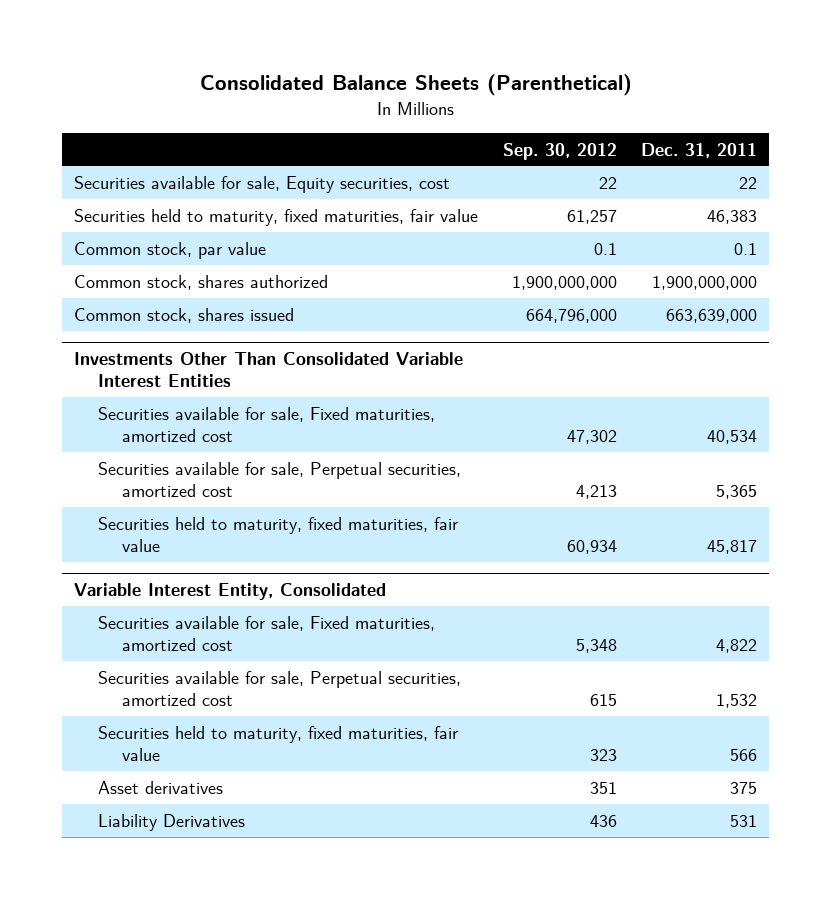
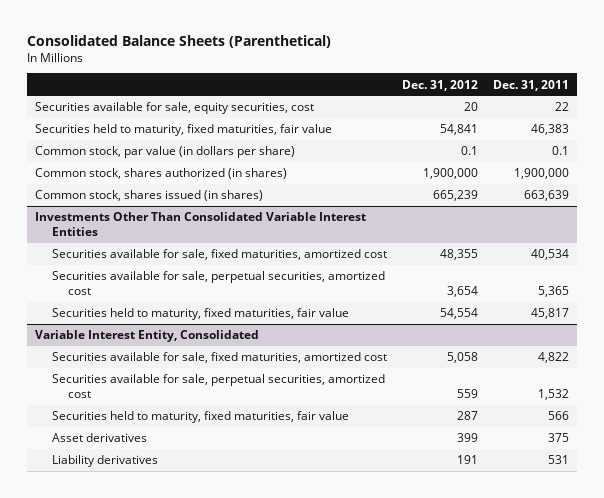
- | Sep. 30, 2012 | Dec. 31, 2011
+ | Dec. 31, 2012 | Dec. 31, 2011
- Securities available for sale, Equity securities, cost | 22 | 22
+ Securities available for sale, equity securities, cost | 20 | 22
- Common stock, par value | 0.1 | 0.1
- Common stock, shares authorized | 1,900,000,000 | 1,900,000,000
- Common stock, shares issued | 664,796,000 | 663,639,000
+ Common stock, par value (in dollars per share) | 0.1 | 0.1
+ Common stock, shares authorized (in shares) | 1,900,000 | 1,900,000
+ Common stock, shares issued (in shares) | 665,239 | 663,639
@ Investments Other Than Consolidated Variable Interest Entities
- Securities available for sale, Fixed maturities, amortized cost | 47,302 | 40,534
- Securities available for sale, Perpetual securities, amortized cost | 4,213 | 5,365
+ Securities available for sale, fixed maturities, amortized cost | 48,355 | 40,534
+ Securities available for sale, perpetual securities, amortized cost | 3,654 | 5,365
@ Variable Interest Entity, Consolidated
- Securities available for sale, Fixed maturities, amortized cost | 5,348 | 4,822
- Securities available for sale, Perpetual securities, amortized cost | 615 | 1,532
+ Securities available for sale, fixed maturities, amortized cost | 5,058 | 4,822
+ Securities available for sale, perpetual securities, amortized cost | 559 | 1,532
- Liability Derivatives | 436 | 531
+ Liability derivatives | 191 | 531

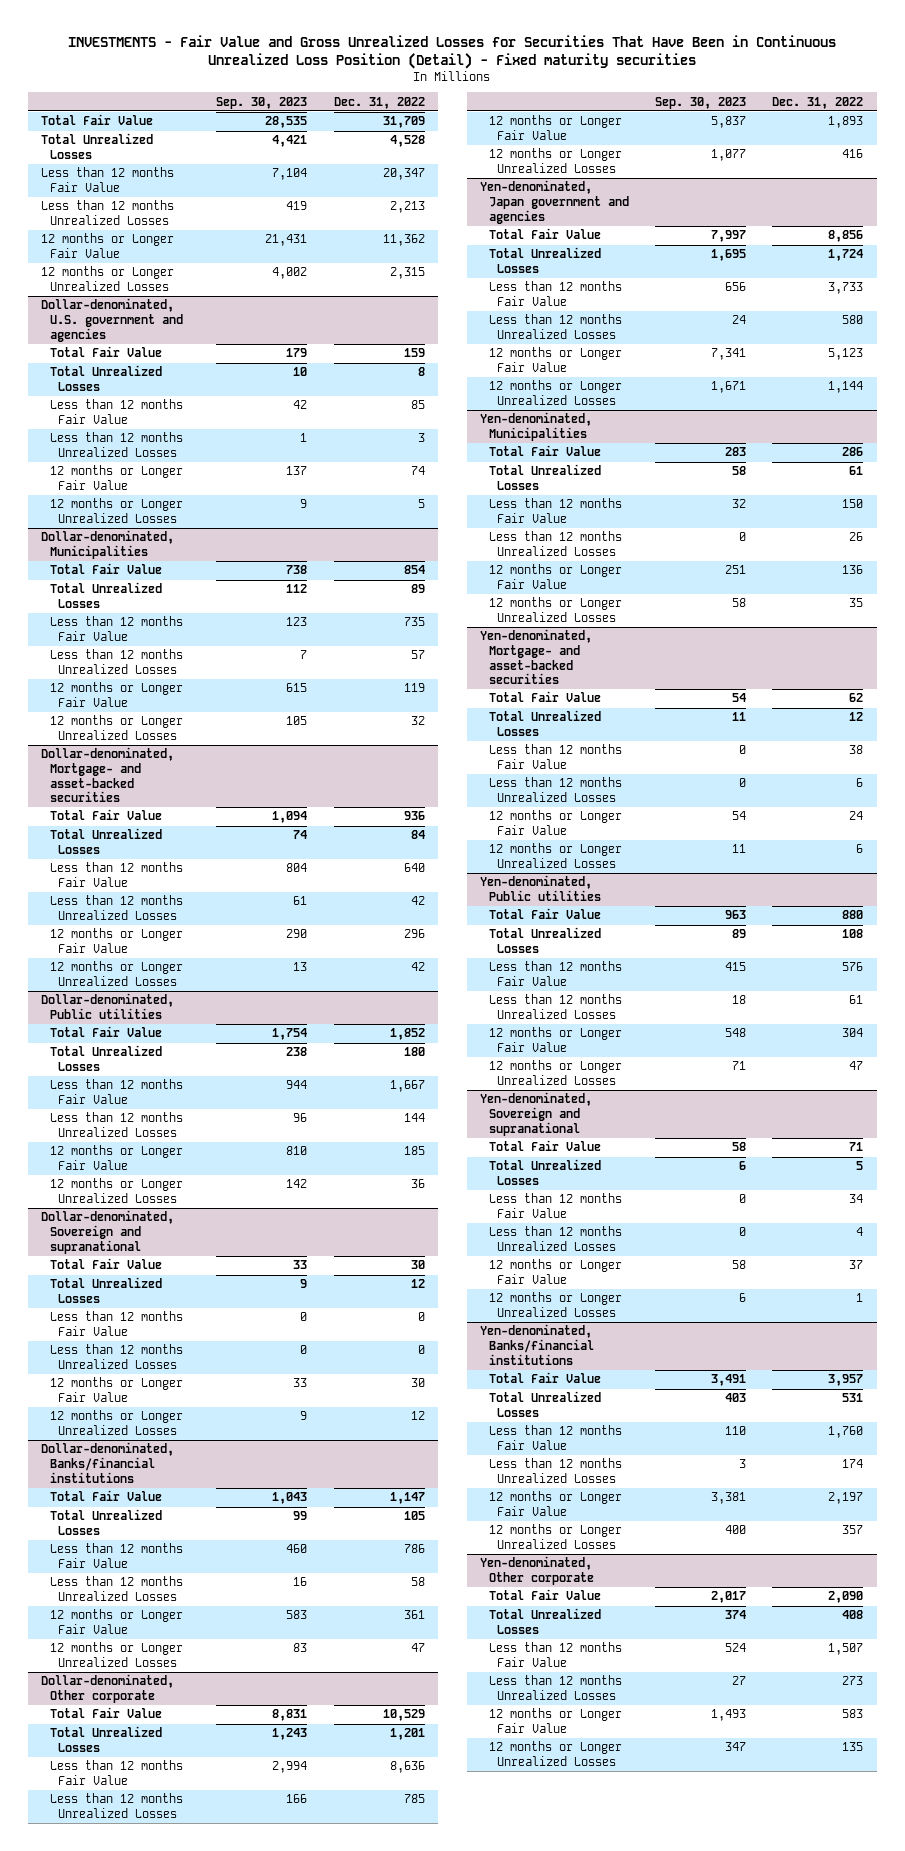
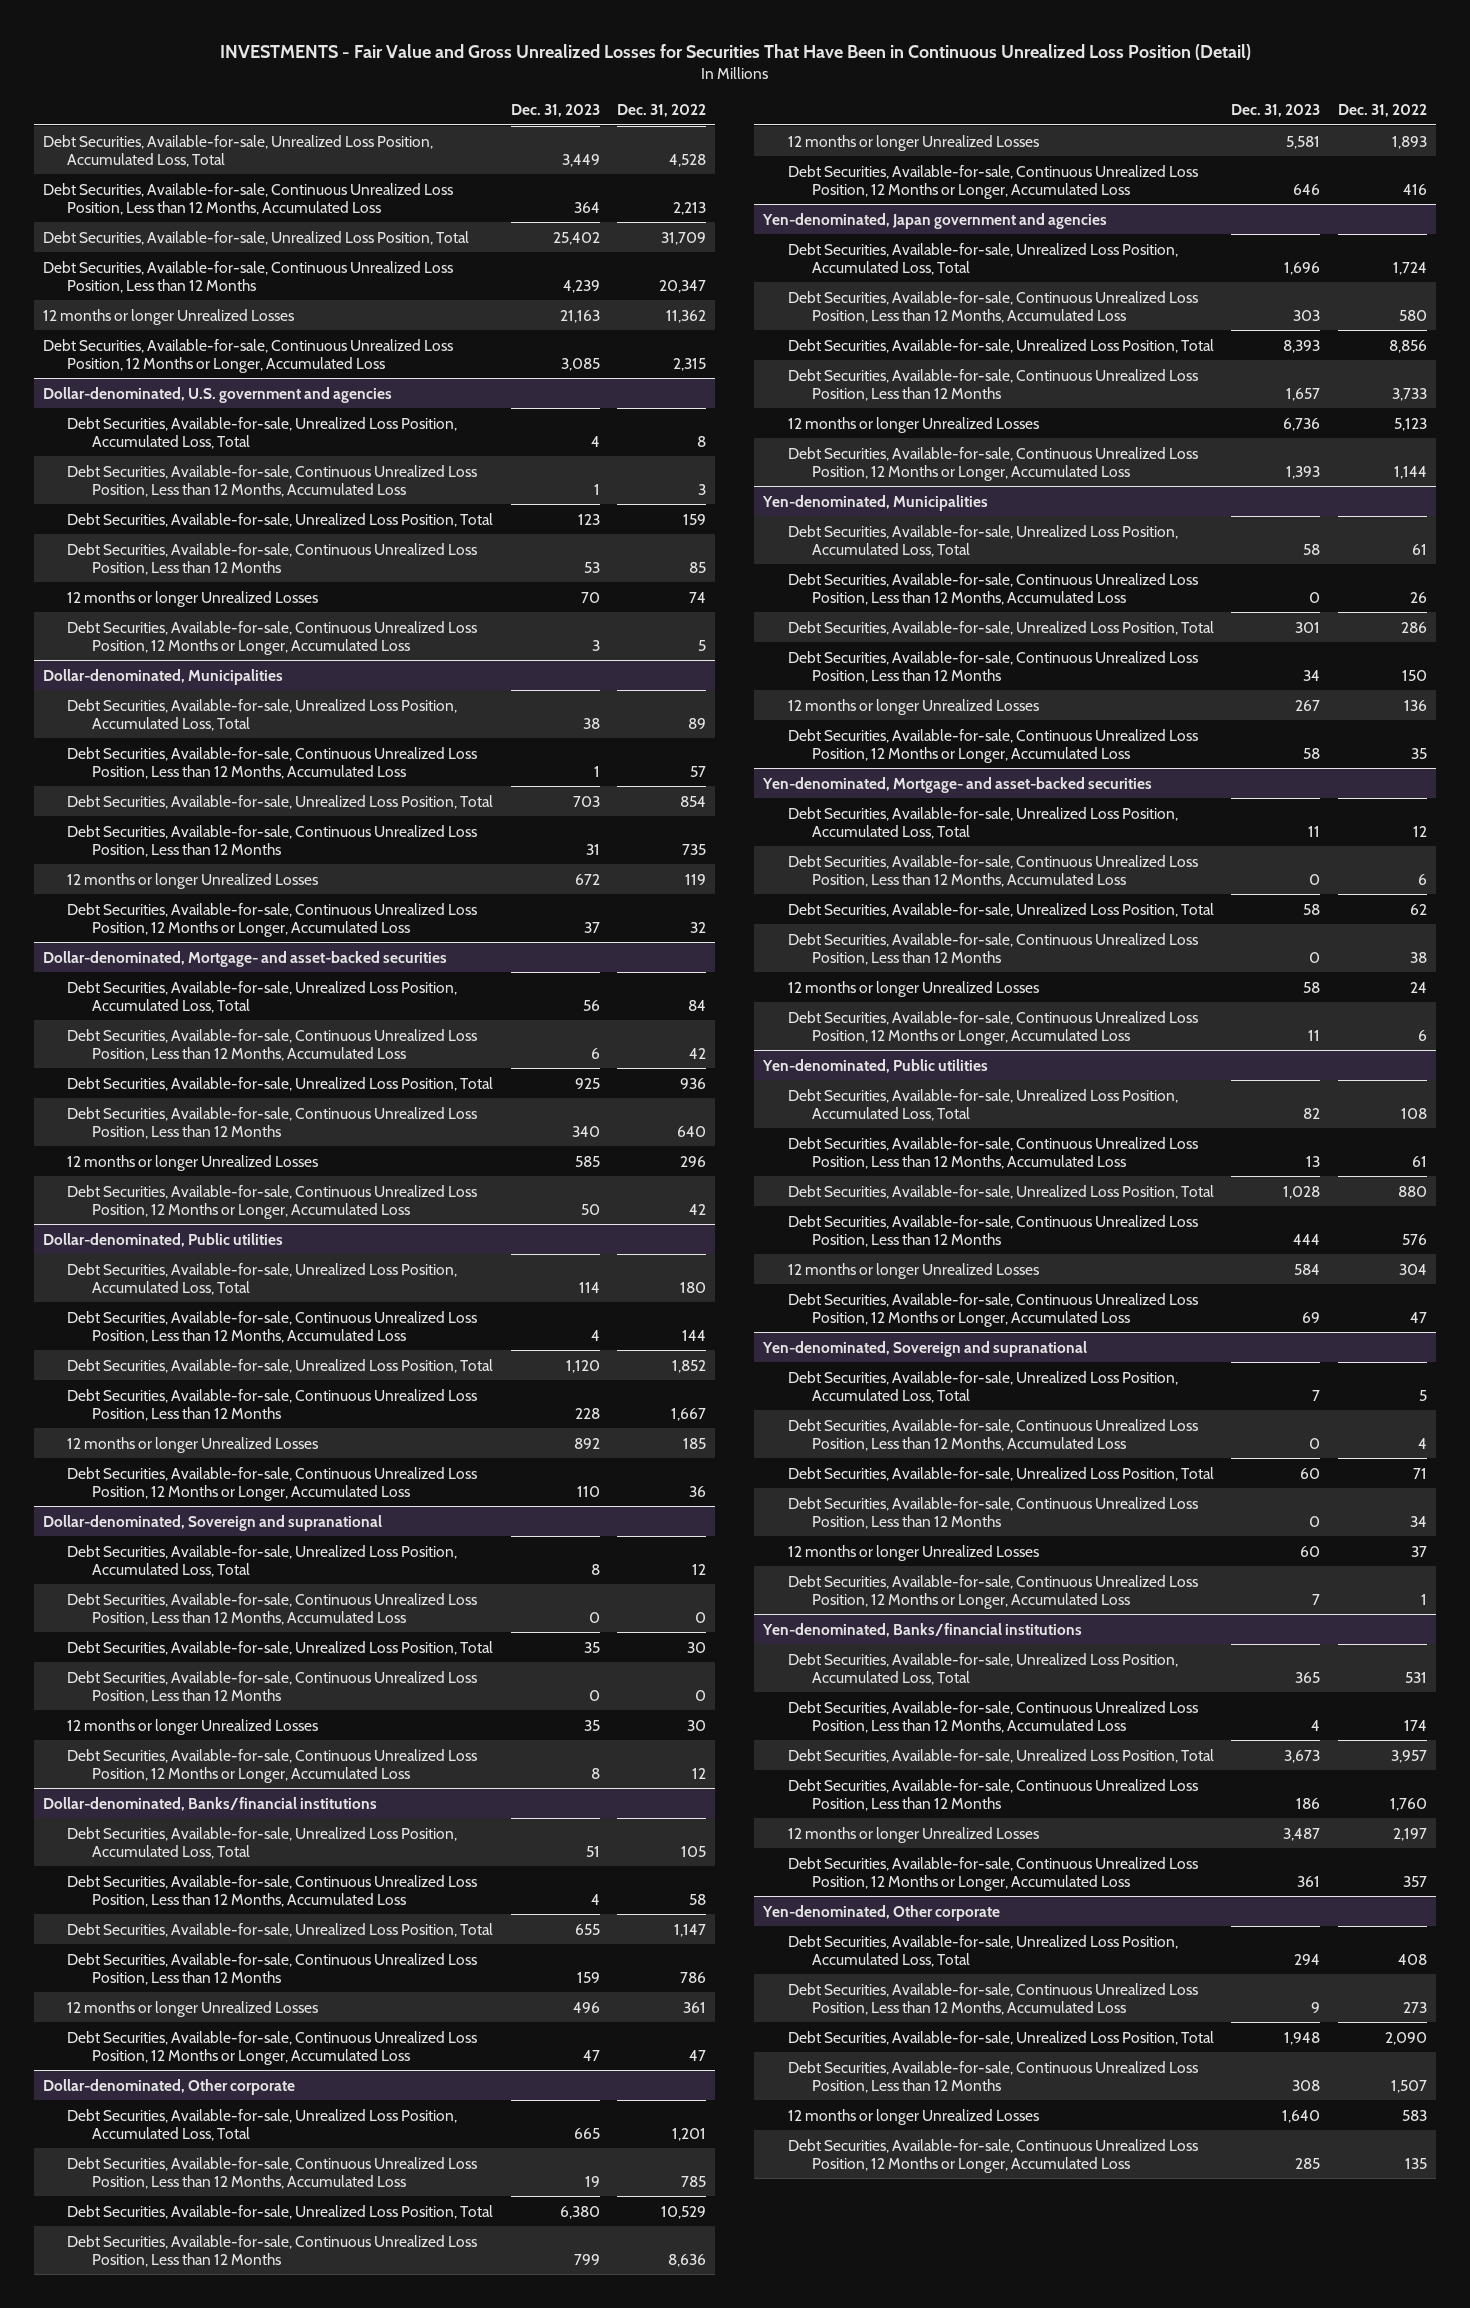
- INVESTMENTS - Fair Value and Gross Unrealized Losses for Securities That Have Been in Continuous Unrealized Loss Position (Detail) - Fixed maturity securities
+ INVESTMENTS - Fair Value and Gross Unrealized Losses for Securities That Have Been in Continuous Unrealized Loss Position (Detail)
- | Sep. 30, 2023 | Dec. 31, 2022
+ | Dec. 31, 2023 | Dec. 31, 2022
- Total Fair Value | 28,535 | 31,709
- Total Unrealized Losses | 4,421 | 4,528
- Less than 12 months Fair Value | 7,104 | 20,347
- Less than 12 months Unrealized Losses | 419 | 2,213
- 12 months or Longer Fair Value | 21,431 | 11,362
- 12 months or Longer Unrealized Losses | 4,002 | 2,315
+ Debt Securities, Available-for-sale, Unrealized Loss Position, Accumulated Loss, Total | 3,449 | 4,528
+ Debt Securities, Available-for-sale, Continuous Unrealized Loss Position, Less than 12 Months, Accumulated Loss | 364 | 2,213
+ Debt Securities, Available-for-sale, Unrealized Loss Position, Total | 25,402 | 31,709
+ Debt Securities, Available-for-sale, Continuous Unrealized Loss Position, Less than 12 Months | 4,239 | 20,347
+ 12 months or longer Unrealized Losses | 21,163 | 11,362
+ Debt Securities, Available-for-sale, Continuous Unrealized Loss Position, 12 Months or Longer, Accumulated Loss | 3,085 | 2,315
@ Dollar-denominated, U.S. government and agencies
- Total Fair Value | 179 | 159
- Total Unrealized Losses | 10 | 8
- Less than 12 months Fair Value | 42 | 85
- Less than 12 months Unrealized Losses | 1 | 3
- 12 months or Longer Fair Value | 137 | 74
- 12 months or Longer Unrealized Losses | 9 | 5
+ Debt Securities, Available-for-sale, Unrealized Loss Position, Accumulated Loss, Total | 4 | 8
+ Debt Securities, Available-for-sale, Continuous Unrealized Loss Position, Less than 12 Months, Accumulated Loss | 1 | 3
+ Debt Securities, Available-for-sale, Unrealized Loss Position, Total | 123 | 159
+ Debt Securities, Available-for-sale, Continuous Unrealized Loss Position, Less than 12 Months | 53 | 85
+ 12 months or longer Unrealized Losses | 70 | 74
+ Debt Securities, Available-for-sale, Continuous Unrealized Loss Position, 12 Months or Longer, Accumulated Loss | 3 | 5
@ Dollar-denominated, Municipalities
- Total Fair Value | 738 | 854
- Total Unrealized Losses | 112 | 89
- Less than 12 months Fair Value | 123 | 735
- Less than 12 months Unrealized Losses | 7 | 57
- 12 months or Longer Fair Value | 615 | 119
- 12 months or Longer Unrealized Losses | 105 | 32
+ Debt Securities, Available-for-sale, Unrealized Loss Position, Accumulated Loss, Total | 38 | 89
+ Debt Securities, Available-for-sale, Continuous Unrealized Loss Position, Less than 12 Months, Accumulated Loss | 1 | 57
+ Debt Securities, Available-for-sale, Unrealized Loss Position, Total | 703 | 854
+ Debt Securities, Available-for-sale, Continuous Unrealized Loss Position, Less than 12 Months | 31 | 735
+ 12 months or longer Unrealized Losses | 672 | 119
+ Debt Securities, Available-for-sale, Continuous Unrealized Loss Position, 12 Months or Longer, Accumulated Loss | 37 | 32
@ Dollar-denominated, Mortgage- and asset-backed securities
- Total Fair Value | 1,094 | 936
- Total Unrealized Losses | 74 | 84
- Less than 12 months Fair Value | 804 | 640
- Less than 12 months Unrealized Losses | 61 | 42
- 12 months or Longer Fair Value | 290 | 296
- 12 months or Longer Unrealized Losses | 13 | 42
+ Debt Securities, Available-for-sale, Unrealized Loss Position, Accumulated Loss, Total | 56 | 84
+ Debt Securities, Available-for-sale, Continuous Unrealized Loss Position, Less than 12 Months, Accumulated Loss | 6 | 42
+ Debt Securities, Available-for-sale, Unrealized Loss Position, Total | 925 | 936
+ Debt Securities, Available-for-sale, Continuous Unrealized Loss Position, Less than 12 Months | 340 | 640
+ 12 months or longer Unrealized Losses | 585 | 296
+ Debt Securities, Available-for-sale, Continuous Unrealized Loss Position, 12 Months or Longer, Accumulated Loss | 50 | 42
@ Dollar-denominated, Public utilities
- Total Fair Value | 1,754 | 1,852
- Total Unrealized Losses | 238 | 180
- Less than 12 months Fair Value | 944 | 1,667
- Less than 12 months Unrealized Losses | 96 | 144
- 12 months or Longer Fair Value | 810 | 185
- 12 months or Longer Unrealized Losses | 142 | 36
+ Debt Securities, Available-for-sale, Unrealized Loss Position, Accumulated Loss, Total | 114 | 180
+ Debt Securities, Available-for-sale, Continuous Unrealized Loss Position, Less than 12 Months, Accumulated Loss | 4 | 144
+ Debt Securities, Available-for-sale, Unrealized Loss Position, Total | 1,120 | 1,852
+ Debt Securities, Available-for-sale, Continuous Unrealized Loss Position, Less than 12 Months | 228 | 1,667
+ 12 months or longer Unrealized Losses | 892 | 185
+ Debt Securities, Available-for-sale, Continuous Unrealized Loss Position, 12 Months or Longer, Accumulated Loss | 110 | 36
@ Dollar-denominated, Sovereign and supranational
- Total Fair Value | 33 | 30
- Total Unrealized Losses | 9 | 12
- Less than 12 months Fair Value | 0 | 0
- Less than 12 months Unrealized Losses | 0 | 0
- 12 months or Longer Fair Value | 33 | 30
- 12 months or Longer Unrealized Losses | 9 | 12
+ Debt Securities, Available-for-sale, Unrealized Loss Position, Accumulated Loss, Total | 8 | 12
+ Debt Securities, Available-for-sale, Continuous Unrealized Loss Position, Less than 12 Months, Accumulated Loss | 0 | 0
+ Debt Securities, Available-for-sale, Unrealized Loss Position, Total | 35 | 30
+ Debt Securities, Available-for-sale, Continuous Unrealized Loss Position, Less than 12 Months | 0 | 0
+ 12 months or longer Unrealized Losses | 35 | 30
+ Debt Securities, Available-for-sale, Continuous Unrealized Loss Position, 12 Months or Longer, Accumulated Loss | 8 | 12
@ Dollar-denominated, Banks/financial institutions
- Total Fair Value | 1,043 | 1,147
- Total Unrealized Losses | 99 | 105
- Less than 12 months Fair Value | 460 | 786
- Less than 12 months Unrealized Losses | 16 | 58
- 12 months or Longer Fair Value | 583 | 361
- 12 months or Longer Unrealized Losses | 83 | 47
+ Debt Securities, Available-for-sale, Unrealized Loss Position, Accumulated Loss, Total | 51 | 105
+ Debt Securities, Available-for-sale, Continuous Unrealized Loss Position, Less than 12 Months, Accumulated Loss | 4 | 58
+ Debt Securities, Available-for-sale, Unrealized Loss Position, Total | 655 | 1,147
+ Debt Securities, Available-for-sale, Continuous Unrealized Loss Position, Less than 12 Months | 159 | 786
+ 12 months or longer Unrealized Losses | 496 | 361
+ Debt Securities, Available-for-sale, Continuous Unrealized Loss Position, 12 Months or Longer, Accumulated Loss | 47 | 47
@ Dollar-denominated, Other corporate
- Total Fair Value | 8,831 | 10,529
- Total Unrealized Losses | 1,243 | 1,201
- Less than 12 months Fair Value | 2,994 | 8,636
- Less than 12 months Unrealized Losses | 166 | 785
- 12 months or Longer Fair Value | 5,837 | 1,893
- 12 months or Longer Unrealized Losses | 1,077 | 416
+ Debt Securities, Available-for-sale, Unrealized Loss Position, Accumulated Loss, Total | 665 | 1,201
+ Debt Securities, Available-for-sale, Continuous Unrealized Loss Position, Less than 12 Months, Accumulated Loss | 19 | 785
+ Debt Securities, Available-for-sale, Unrealized Loss Position, Total | 6,380 | 10,529
+ Debt Securities, Available-for-sale, Continuous Unrealized Loss Position, Less than 12 Months | 799 | 8,636
+ 12 months or longer Unrealized Losses | 5,581 | 1,893
+ Debt Securities, Available-for-sale, Continuous Unrealized Loss Position, 12 Months or Longer, Accumulated Loss | 646 | 416
@ Yen-denominated, Japan government and agencies
- Total Fair Value | 7,997 | 8,856
- Total Unrealized Losses | 1,695 | 1,724
- Less than 12 months Fair Value | 656 | 3,733
- Less than 12 months Unrealized Losses | 24 | 580
- 12 months or Longer Fair Value | 7,341 | 5,123
- 12 months or Longer Unrealized Losses | 1,671 | 1,144
+ Debt Securities, Available-for-sale, Unrealized Loss Position, Accumulated Loss, Total | 1,696 | 1,724
+ Debt Securities, Available-for-sale, Continuous Unrealized Loss Position, Less than 12 Months, Accumulated Loss | 303 | 580
+ Debt Securities, Available-for-sale, Unrealized Loss Position, Total | 8,393 | 8,856
+ Debt Securities, Available-for-sale, Continuous Unrealized Loss Position, Less than 12 Months | 1,657 | 3,733
+ 12 months or longer Unrealized Losses | 6,736 | 5,123
+ Debt Securities, Available-for-sale, Continuous Unrealized Loss Position, 12 Months or Longer, Accumulated Loss | 1,393 | 1,144
@ Yen-denominated, Municipalities
- Total Fair Value | 283 | 286
- Total Unrealized Losses | 58 | 61
- Less than 12 months Fair Value | 32 | 150
- Less than 12 months Unrealized Losses | 0 | 26
- 12 months or Longer Fair Value | 251 | 136
- 12 months or Longer Unrealized Losses | 58 | 35
+ Debt Securities, Available-for-sale, Unrealized Loss Position, Accumulated Loss, Total | 58 | 61
+ Debt Securities, Available-for-sale, Continuous Unrealized Loss Position, Less than 12 Months, Accumulated Loss | 0 | 26
+ Debt Securities, Available-for-sale, Unrealized Loss Position, Total | 301 | 286
+ Debt Securities, Available-for-sale, Continuous Unrealized Loss Position, Less than 12 Months | 34 | 150
+ 12 months or longer Unrealized Losses | 267 | 136
+ Debt Securities, Available-for-sale, Continuous Unrealized Loss Position, 12 Months or Longer, Accumulated Loss | 58 | 35
@ Yen-denominated, Mortgage- and asset-backed securities
- Total Fair Value | 54 | 62
- Total Unrealized Losses | 11 | 12
- Less than 12 months Fair Value | 0 | 38
- Less than 12 months Unrealized Losses | 0 | 6
- 12 months or Longer Fair Value | 54 | 24
- 12 months or Longer Unrealized Losses | 11 | 6
+ Debt Securities, Available-for-sale, Unrealized Loss Position, Accumulated Loss, Total | 11 | 12
+ Debt Securities, Available-for-sale, Continuous Unrealized Loss Position, Less than 12 Months, Accumulated Loss | 0 | 6
+ Debt Securities, Available-for-sale, Unrealized Loss Position, Total | 58 | 62
+ Debt Securities, Available-for-sale, Continuous Unrealized Loss Position, Less than 12 Months | 0 | 38
+ 12 months or longer Unrealized Losses | 58 | 24
+ Debt Securities, Available-for-sale, Continuous Unrealized Loss Position, 12 Months or Longer, Accumulated Loss | 11 | 6
@ Yen-denominated, Public utilities
- Total Fair Value | 963 | 880
- Total Unrealized Losses | 89 | 108
- Less than 12 months Fair Value | 415 | 576
- Less than 12 months Unrealized Losses | 18 | 61
- 12 months or Longer Fair Value | 548 | 304
- 12 months or Longer Unrealized Losses | 71 | 47
+ Debt Securities, Available-for-sale, Unrealized Loss Position, Accumulated Loss, Total | 82 | 108
+ Debt Securities, Available-for-sale, Continuous Unrealized Loss Position, Less than 12 Months, Accumulated Loss | 13 | 61
+ Debt Securities, Available-for-sale, Unrealized Loss Position, Total | 1,028 | 880
+ Debt Securities, Available-for-sale, Continuous Unrealized Loss Position, Less than 12 Months | 444 | 576
+ 12 months or longer Unrealized Losses | 584 | 304
+ Debt Securities, Available-for-sale, Continuous Unrealized Loss Position, 12 Months or Longer, Accumulated Loss | 69 | 47
@ Yen-denominated, Sovereign and supranational
- Total Fair Value | 58 | 71
- Total Unrealized Losses | 6 | 5
- Less than 12 months Fair Value | 0 | 34
- Less than 12 months Unrealized Losses | 0 | 4
- 12 months or Longer Fair Value | 58 | 37
- 12 months or Longer Unrealized Losses | 6 | 1
+ Debt Securities, Available-for-sale, Unrealized Loss Position, Accumulated Loss, Total | 7 | 5
+ Debt Securities, Available-for-sale, Continuous Unrealized Loss Position, Less than 12 Months, Accumulated Loss | 0 | 4
+ Debt Securities, Available-for-sale, Unrealized Loss Position, Total | 60 | 71
+ Debt Securities, Available-for-sale, Continuous Unrealized Loss Position, Less than 12 Months | 0 | 34
+ 12 months or longer Unrealized Losses | 60 | 37
+ Debt Securities, Available-for-sale, Continuous Unrealized Loss Position, 12 Months or Longer, Accumulated Loss | 7 | 1
@ Yen-denominated, Banks/financial institutions
- Total Fair Value | 3,491 | 3,957
- Total Unrealized Losses | 403 | 531
- Less than 12 months Fair Value | 110 | 1,760
- Less than 12 months Unrealized Losses | 3 | 174
- 12 months or Longer Fair Value | 3,381 | 2,197
- 12 months or Longer Unrealized Losses | 400 | 357
+ Debt Securities, Available-for-sale, Unrealized Loss Position, Accumulated Loss, Total | 365 | 531
+ Debt Securities, Available-for-sale, Continuous Unrealized Loss Position, Less than 12 Months, Accumulated Loss | 4 | 174
+ Debt Securities, Available-for-sale, Unrealized Loss Position, Total | 3,673 | 3,957
+ Debt Securities, Available-for-sale, Continuous Unrealized Loss Position, Less than 12 Months | 186 | 1,760
+ 12 months or longer Unrealized Losses | 3,487 | 2,197
+ Debt Securities, Available-for-sale, Continuous Unrealized Loss Position, 12 Months or Longer, Accumulated Loss | 361 | 357
@ Yen-denominated, Other corporate
- Total Fair Value | 2,017 | 2,090
- Total Unrealized Losses | 374 | 408
- Less than 12 months Fair Value | 524 | 1,507
- Less than 12 months Unrealized Losses | 27 | 273
- 12 months or Longer Fair Value | 1,493 | 583
- 12 months or Longer Unrealized Losses | 347 | 135
+ Debt Securities, Available-for-sale, Unrealized Loss Position, Accumulated Loss, Total | 294 | 408
+ Debt Securities, Available-for-sale, Continuous Unrealized Loss Position, Less than 12 Months, Accumulated Loss | 9 | 273
+ Debt Securities, Available-for-sale, Unrealized Loss Position, Total | 1,948 | 2,090
+ Debt Securities, Available-for-sale, Continuous Unrealized Loss Position, Less than 12 Months | 308 | 1,507
+ 12 months or longer Unrealized Losses | 1,640 | 583
+ Debt Securities, Available-for-sale, Continuous Unrealized Loss Position, 12 Months or Longer, Accumulated Loss | 285 | 135

